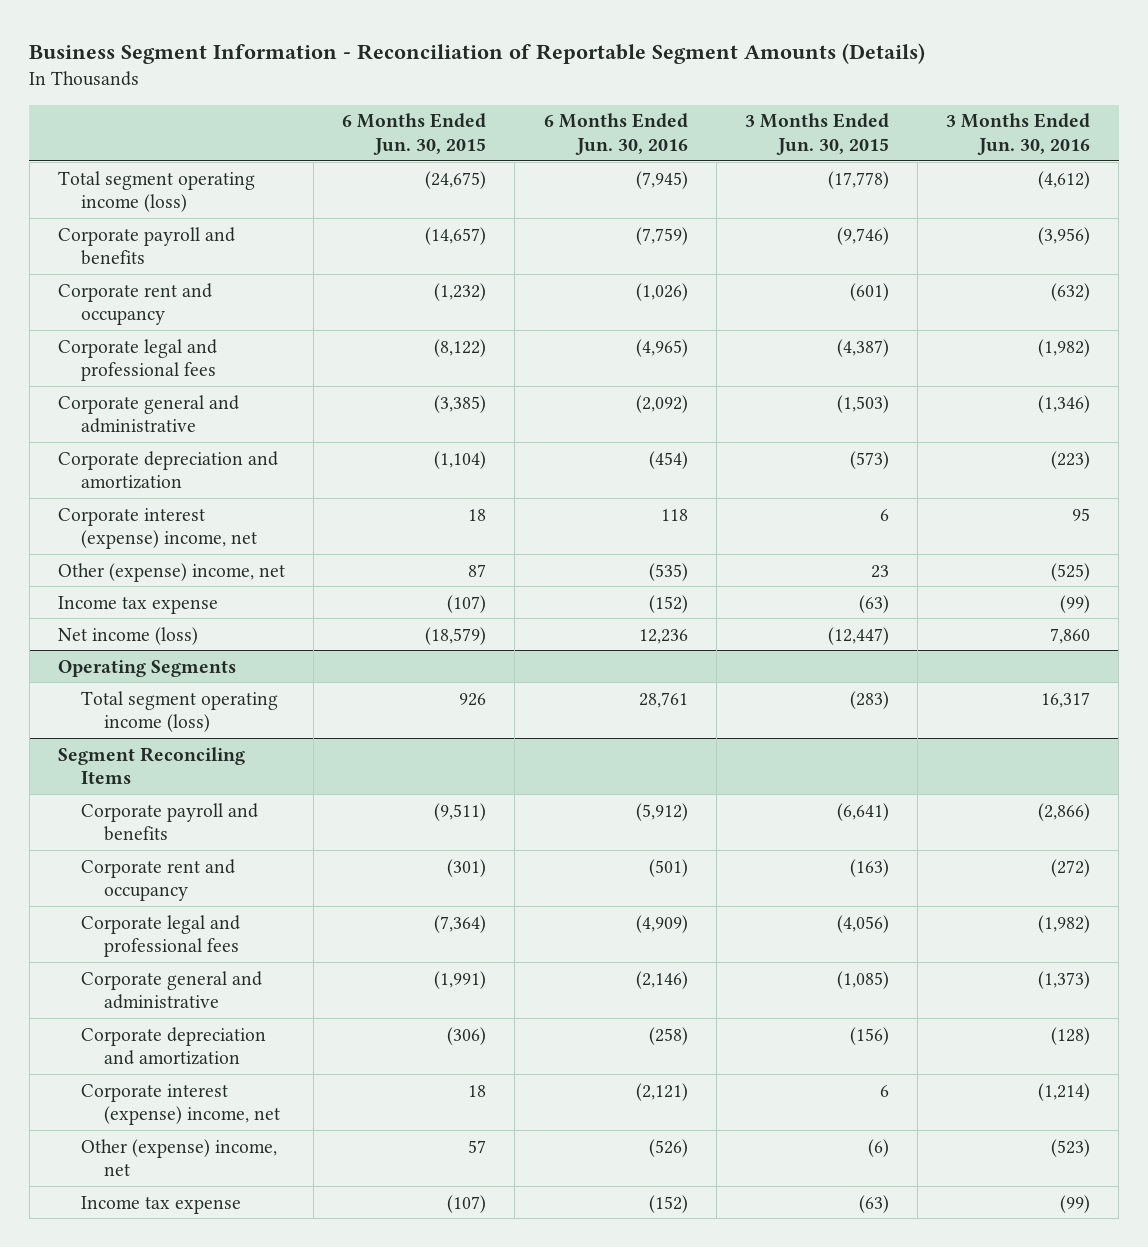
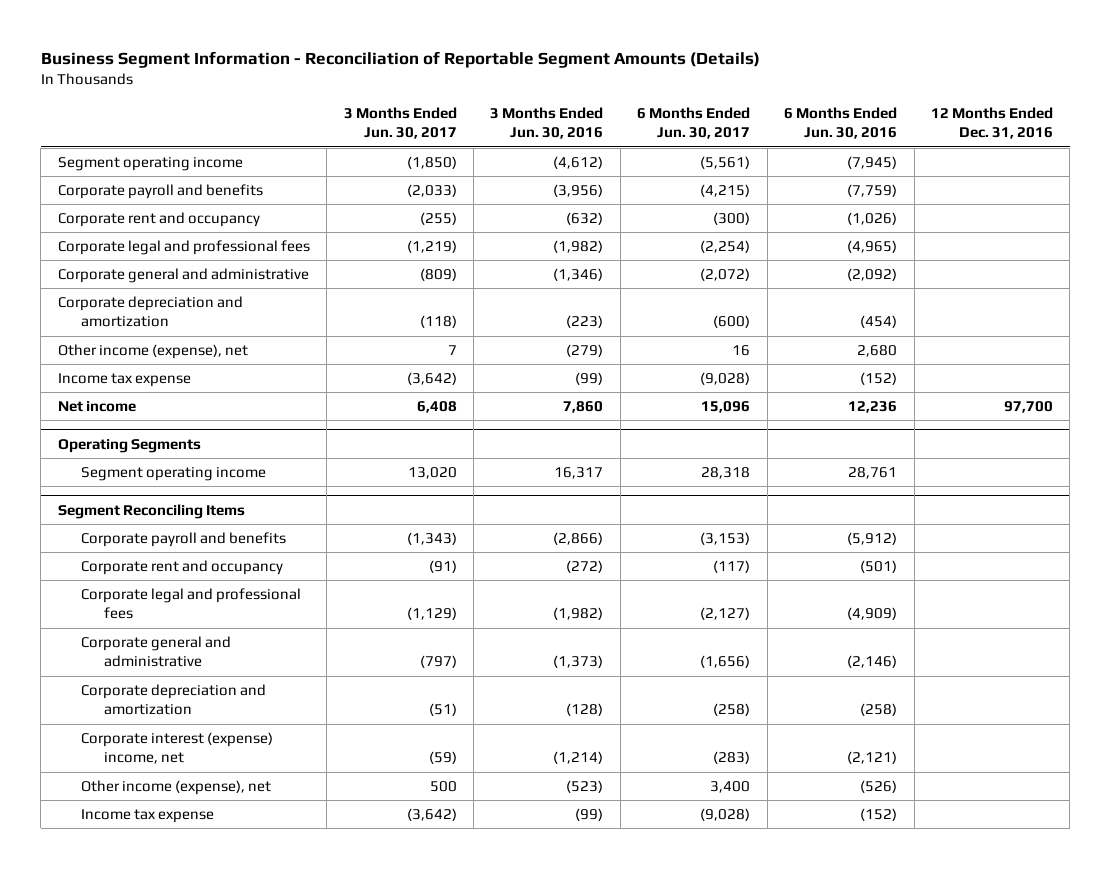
- | 6 Months Ended Jun. 30, 2015 | 6 Months Ended Jun. 30, 2016 | 3 Months Ended Jun. 30, 2015 | 3 Months Ended Jun. 30, 2016
+ | 3 Months Ended Jun. 30, 2017 | 3 Months Ended Jun. 30, 2016 | 6 Months Ended Jun. 30, 2017 | 6 Months Ended Jun. 30, 2016 | 12 Months Ended Dec. 31, 2016
- Total segment operating income (loss) | (24,675) | (7,945) | (17,778) | (4,612)
+ Segment operating income | (1,850) | (4,612) | (5,561) | (7,945) |
- Corporate interest (expense) income, net | 18 | 118 | 6 | 95
- Other (expense) income, net | 87 | (535) | 23 | (525)
+ Other income (expense), net | 7 | (279) | 16 | 2,680 |
- Net income (loss) | (18,579) | 12,236 | (12,447) | 7,860
+ Net income | 6,408 | 7,860 | 15,096 | 12,236 | 97,700
@ Operating Segments
- Total segment operating income (loss) | 926 | 28,761 | (283) | 16,317
+ Segment operating income | 13,020 | 16,317 | 28,318 | 28,761 |
@ Segment Reconciling Items
- Other (expense) income, net | 57 | (526) | (6) | (523)
+ Other income (expense), net | 500 | (523) | 3,400 | (526) |

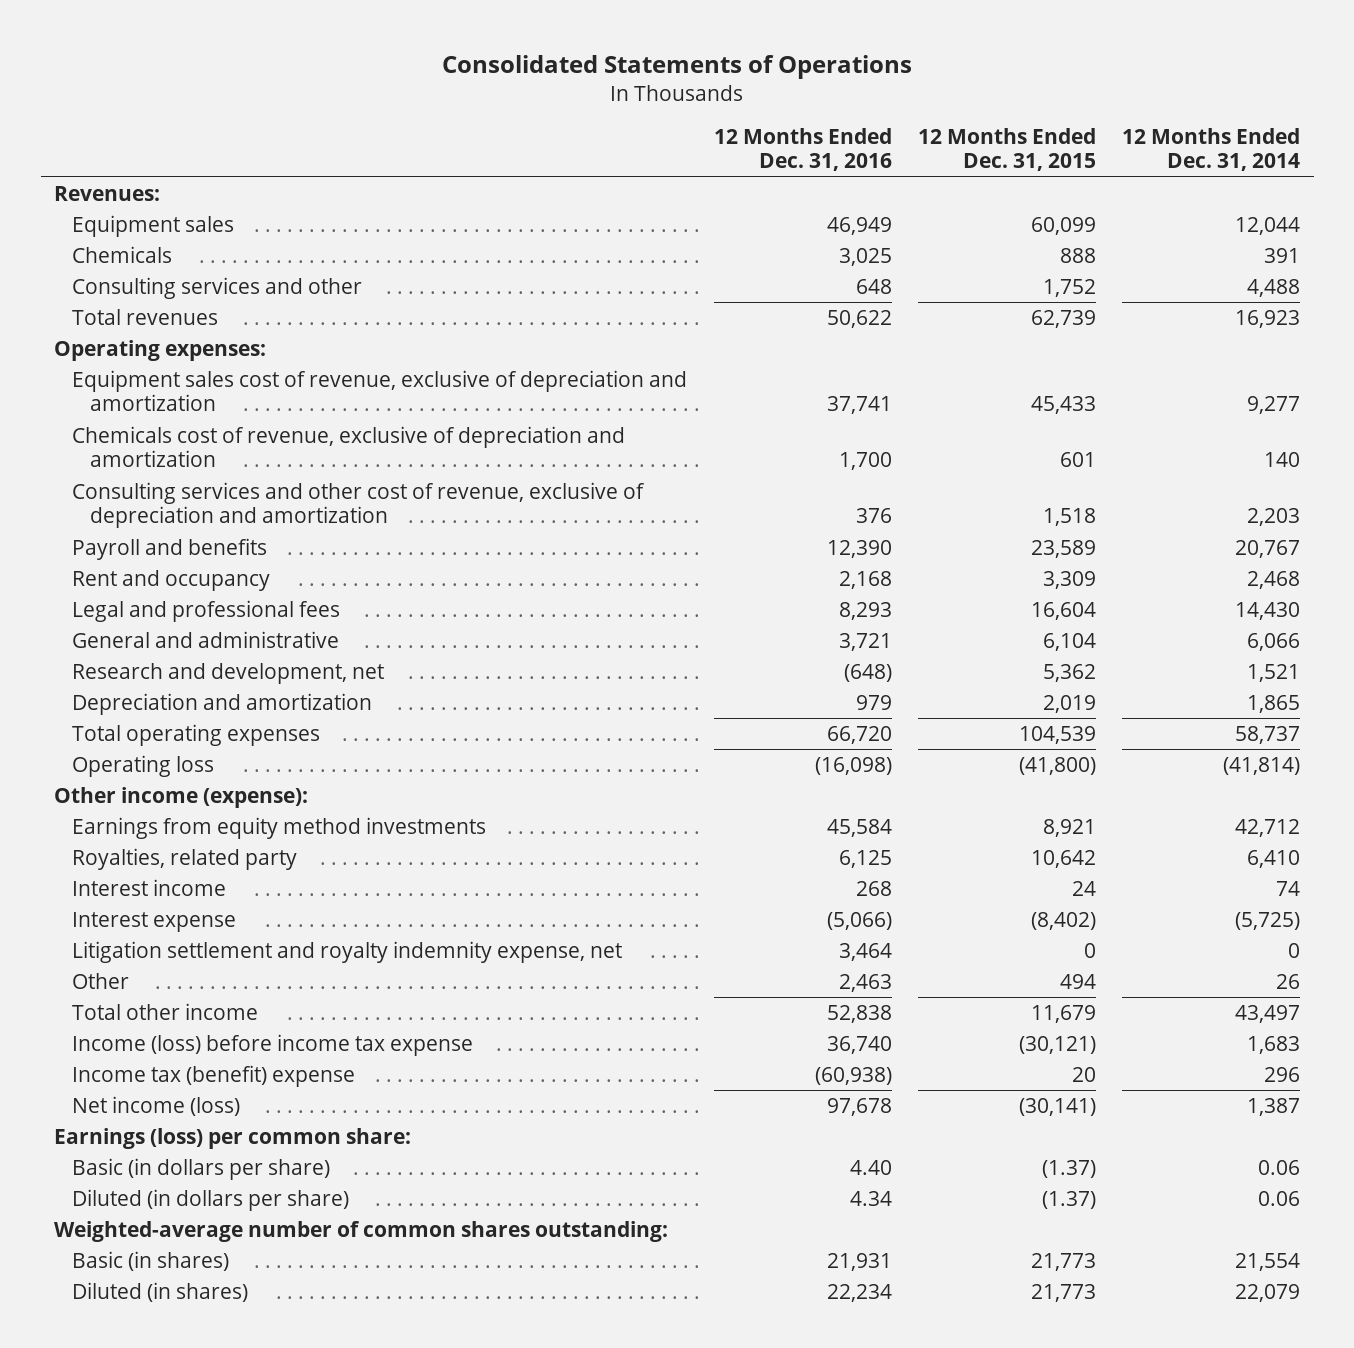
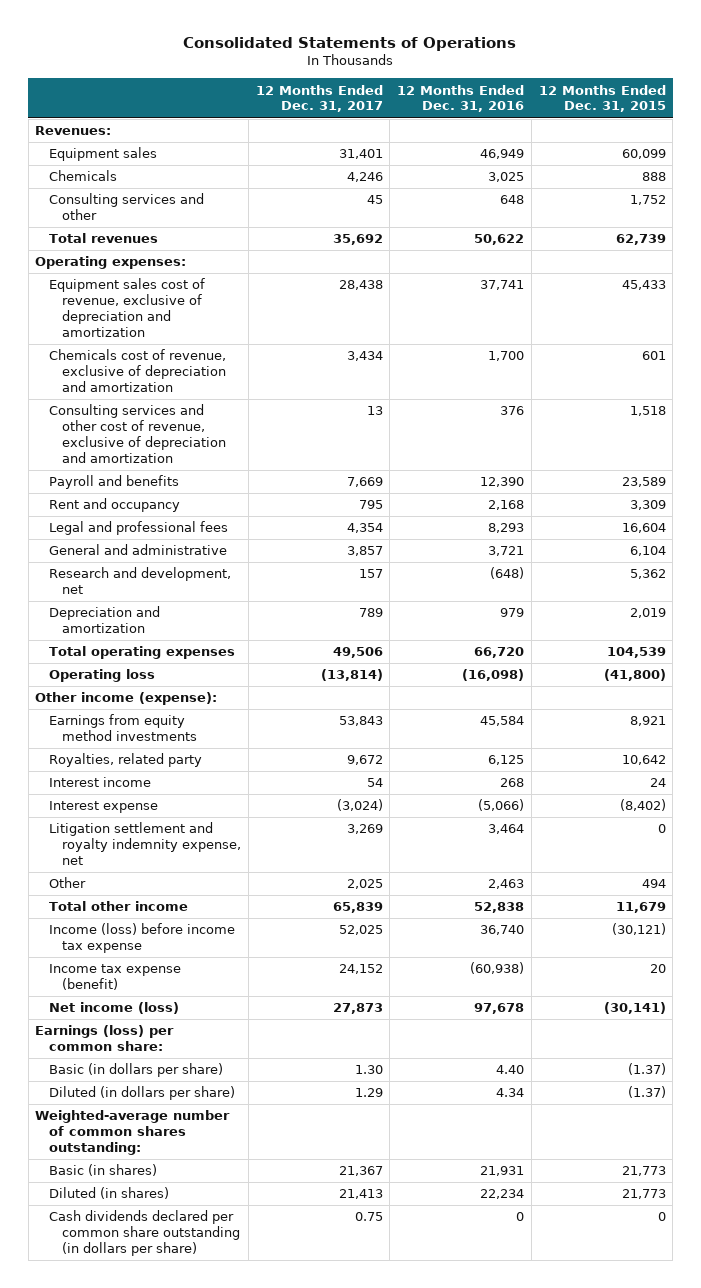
- | 12 Months Ended Dec. 31, 2016 | 12 Months Ended Dec. 31, 2015 | 12 Months Ended Dec. 31, 2014
+ | 12 Months Ended Dec. 31, 2017 | 12 Months Ended Dec. 31, 2016 | 12 Months Ended Dec. 31, 2015
- Income tax (benefit) expense | (60,938) | 20 | 296
+ Income tax expense (benefit) | 24,152 | (60,938) | 20
+ Cash dividends declared per common share outstanding (in dollars per share) | 0.75 | 0 | 0

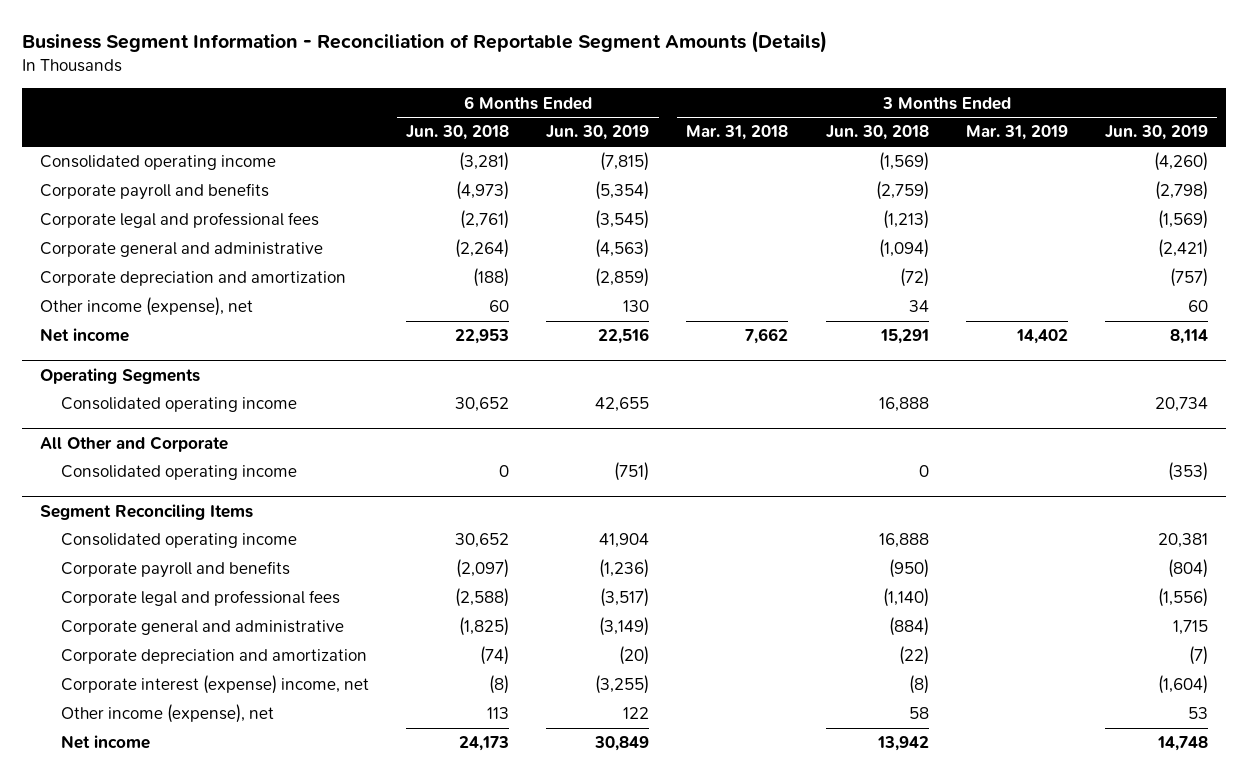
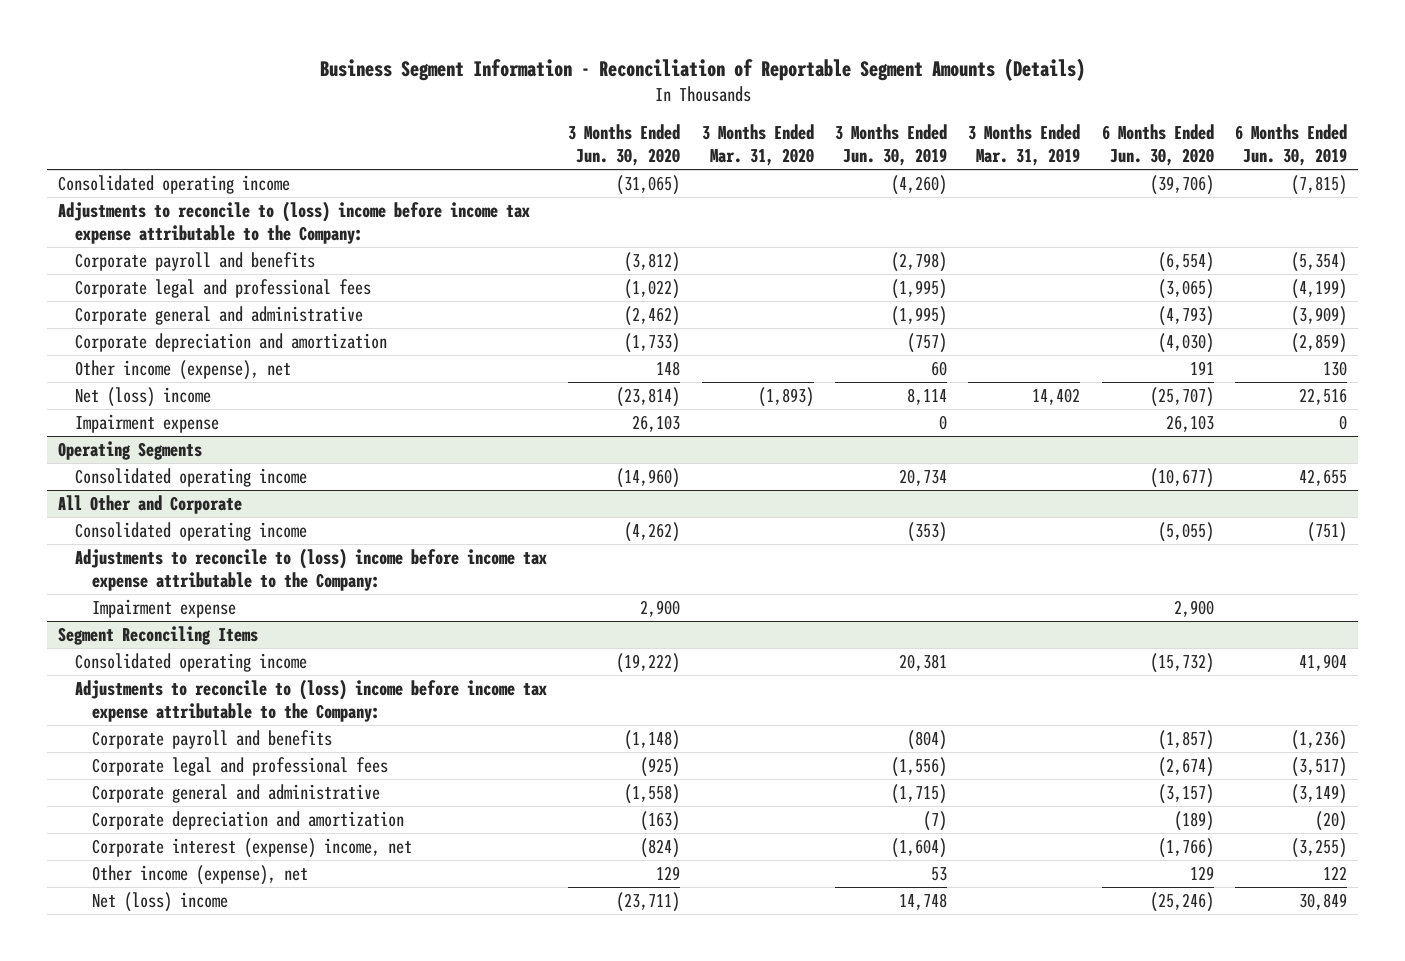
- | 6 Months Ended Jun. 30, 2018 | 6 Months Ended Jun. 30, 2019 | 3 Months Ended Mar. 31, 2018 | 3 Months Ended Jun. 30, 2018 | 3 Months Ended Mar. 31, 2019 | 3 Months Ended Jun. 30, 2019
+ | 3 Months Ended Jun. 30, 2020 | 3 Months Ended Mar. 31, 2020 | 3 Months Ended Jun. 30, 2019 | 3 Months Ended Mar. 31, 2019 | 6 Months Ended Jun. 30, 2020 | 6 Months Ended Jun. 30, 2019
+ Adjustments to reconcile to (loss) income before income tax expense attributable to the Company:
- Corporate legal and professional fees | (2,761) | (3,545) | | (1,213) | | (1,569)
- Corporate general and administrative | (2,264) | (4,563) | | (1,094) | | (2,421)
+ Corporate legal and professional fees | (1,022) | | (1,995) | | (3,065) | (4,199)
+ Corporate general and administrative | (2,462) | | (1,995) | | (4,793) | (3,909)
- Net income | 22,953 | 22,516 | 7,662 | 15,291 | 14,402 | 8,114
+ Net (loss) income | (23,814) | (1,893) | 8,114 | 14,402 | (25,707) | 22,516
+ Impairment expense | 26,103 | | 0 | | 26,103 | 0
@ All Other and Corporate
+ Adjustments to reconcile to (loss) income before income tax expense attributable to the Company:
+ Impairment expense | 2,900 | | | | 2,900 |
@ Segment Reconciling Items
+ Adjustments to reconcile to (loss) income before income tax expense attributable to the Company:
- Corporate general and administrative | (1,825) | (3,149) | | (884) | | 1,715
+ Corporate general and administrative | (1,558) | | (1,715) | | (3,157) | (3,149)
- Net income | 24,173 | 30,849 | | 13,942 | | 14,748
+ Net (loss) income | (23,711) | | 14,748 | | (25,246) | 30,849

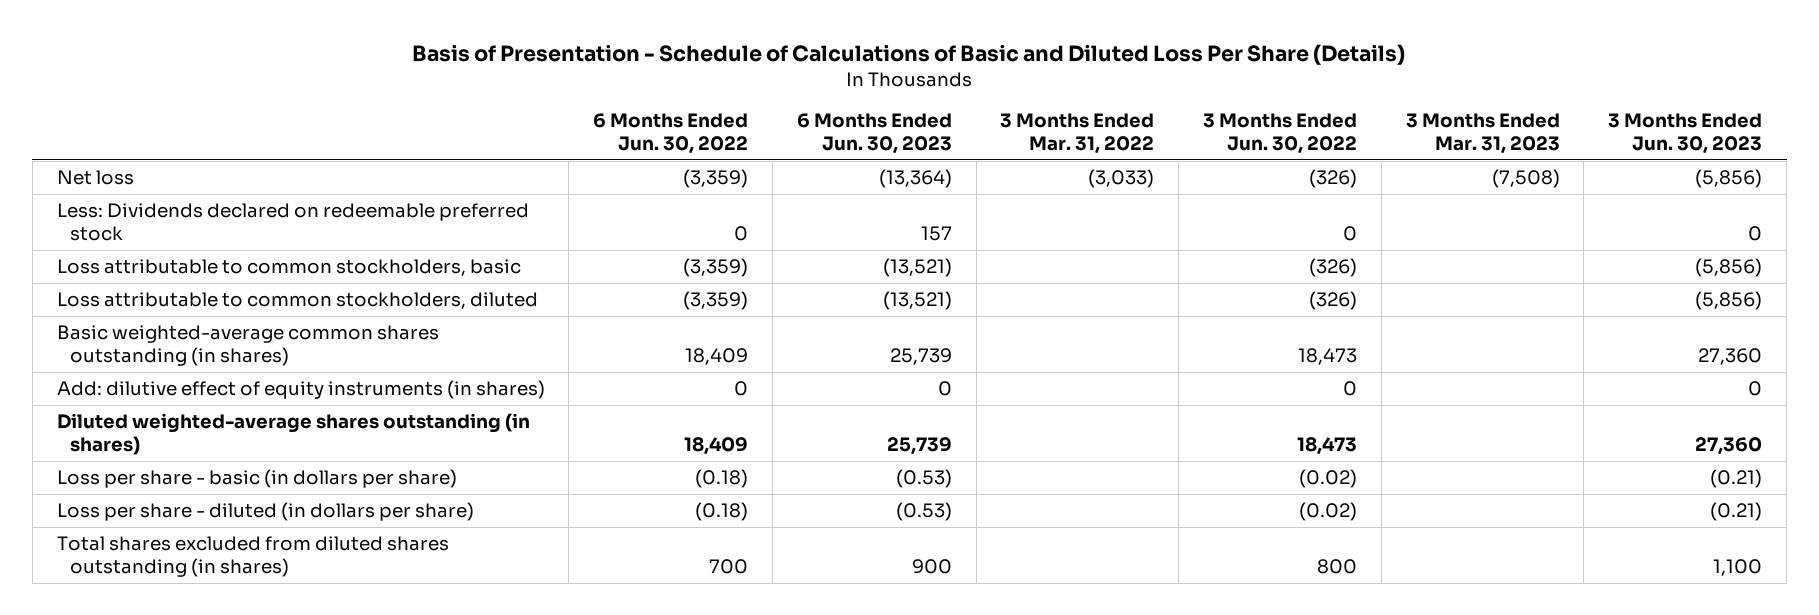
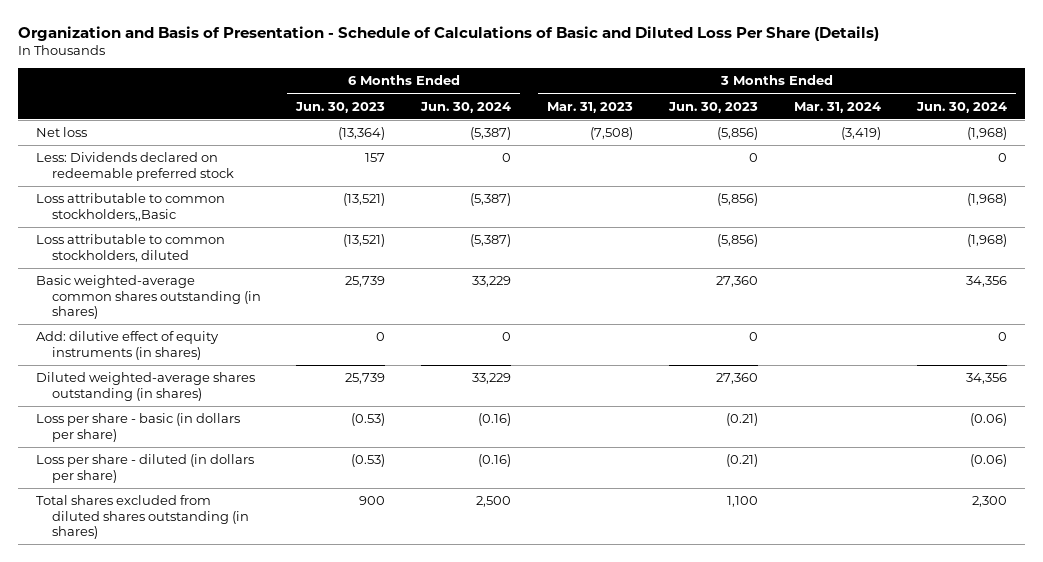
- Basis of Presentation - Schedule of Calculations of Basic and Diluted Loss Per Share (Details)
+ Organization and Basis of Presentation - Schedule of Calculations of Basic and Diluted Loss Per Share (Details)
- | 6 Months Ended Jun. 30, 2022 | 6 Months Ended Jun. 30, 2023 | 3 Months Ended Mar. 31, 2022 | 3 Months Ended Jun. 30, 2022 | 3 Months Ended Mar. 31, 2023 | 3 Months Ended Jun. 30, 2023
+ | 6 Months Ended Jun. 30, 2023 | 6 Months Ended Jun. 30, 2024 | 3 Months Ended Mar. 31, 2023 | 3 Months Ended Jun. 30, 2023 | 3 Months Ended Mar. 31, 2024 | 3 Months Ended Jun. 30, 2024
- Loss attributable to common stockholders, basic | (3,359) | (13,521) | | (326) | | (5,856)
+ Loss attributable to common stockholders,,Basic | (13,521) | (5,387) | | (5,856) | | (1,968)

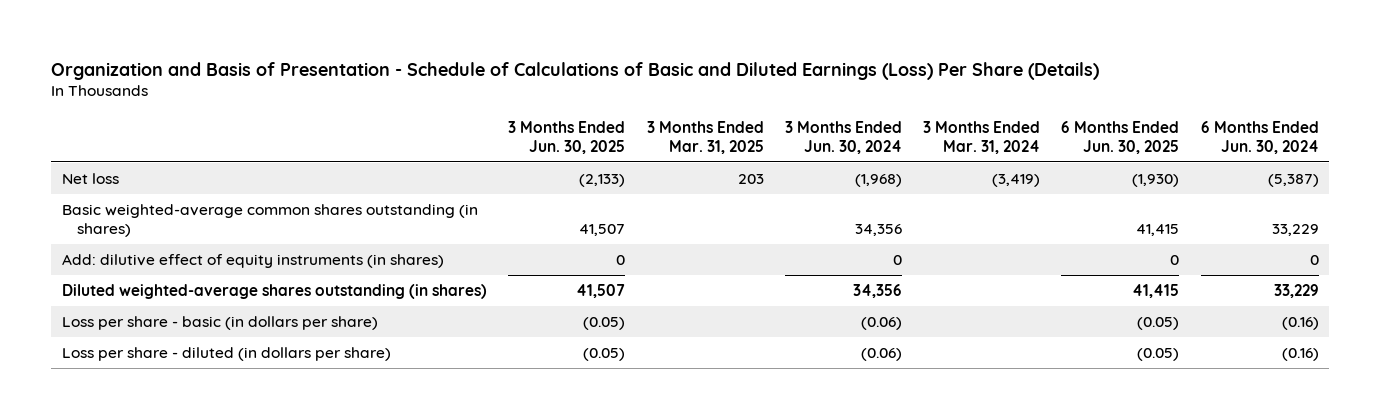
- Organization and Basis of Presentation - Schedule of Calculations of Basic and Diluted Loss Per Share (Details)
+ Organization and Basis of Presentation - Schedule of Calculations of Basic and Diluted Earnings (Loss) Per Share (Details)
- | 6 Months Ended Jun. 30, 2023 | 6 Months Ended Jun. 30, 2024 | 3 Months Ended Mar. 31, 2023 | 3 Months Ended Jun. 30, 2023 | 3 Months Ended Mar. 31, 2024 | 3 Months Ended Jun. 30, 2024
+ | 3 Months Ended Jun. 30, 2025 | 3 Months Ended Mar. 31, 2025 | 3 Months Ended Jun. 30, 2024 | 3 Months Ended Mar. 31, 2024 | 6 Months Ended Jun. 30, 2025 | 6 Months Ended Jun. 30, 2024
- Less: Dividends declared on redeemable preferred stock | 157 | 0 | | 0 | | 0
- Loss attributable to common stockholders,,Basic | (13,521) | (5,387) | | (5,856) | | (1,968)
- Loss attributable to common stockholders, diluted | (13,521) | (5,387) | | (5,856) | | (1,968)
- Total shares excluded from diluted shares outstanding (in shares) | 900 | 2,500 | | 1,100 | | 2,300

